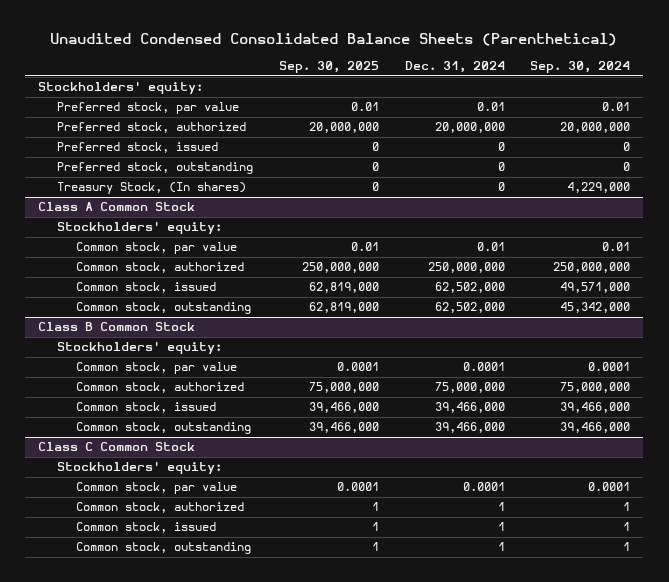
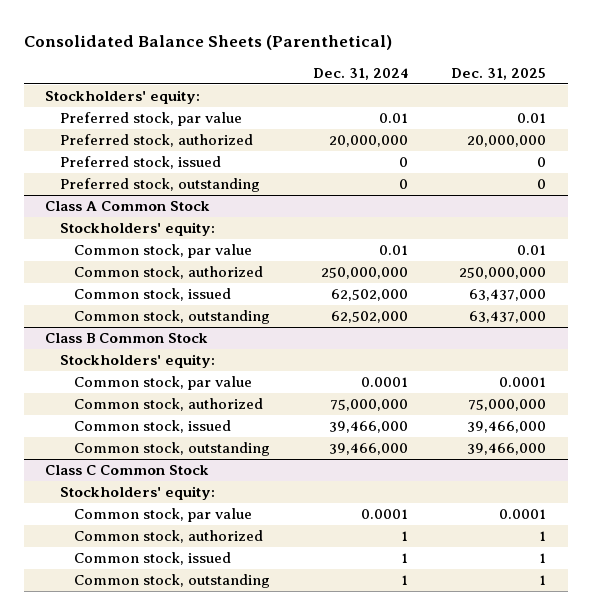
- Unaudited Condensed Consolidated Balance Sheets (Parenthetical)
+ Consolidated Balance Sheets (Parenthetical)
- | Sep. 30, 2025 | Dec. 31, 2024 | Sep. 30, 2024
+ | Dec. 31, 2024 | Dec. 31, 2025
- Treasury Stock, (In shares) | 0 | 0 | 4,229,000

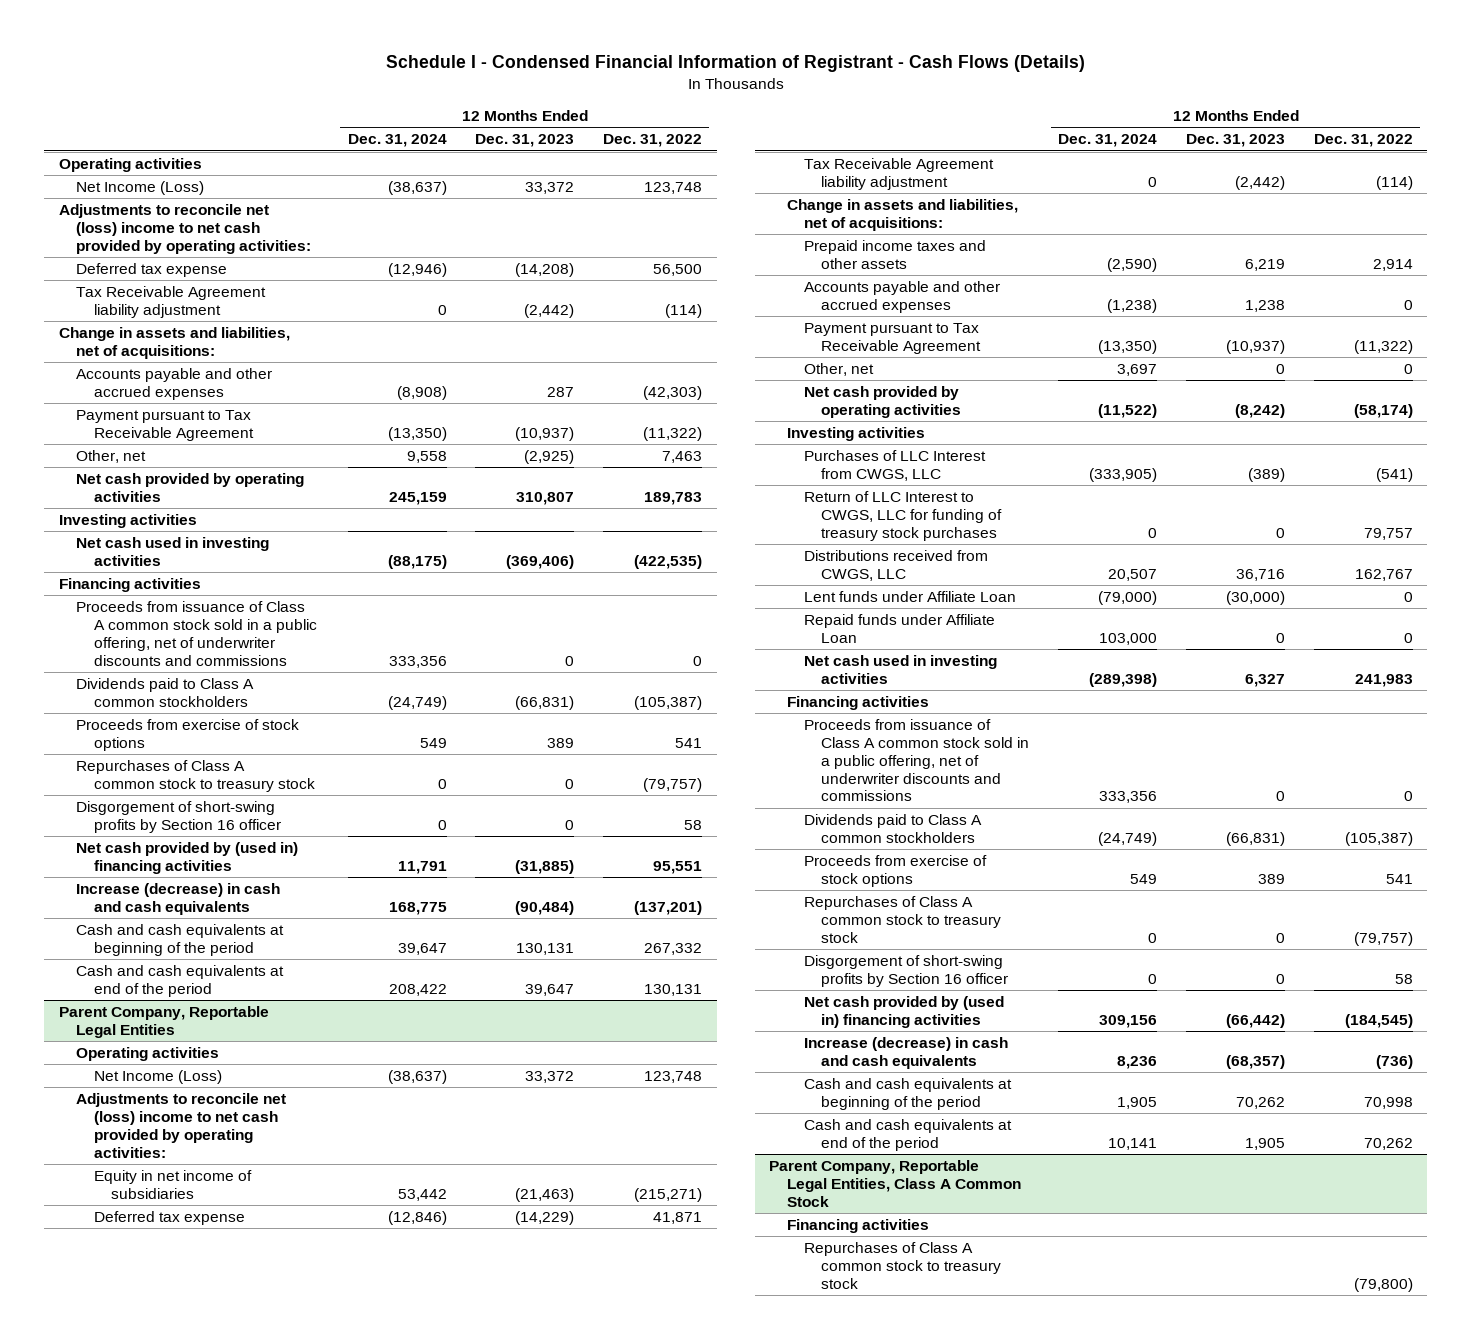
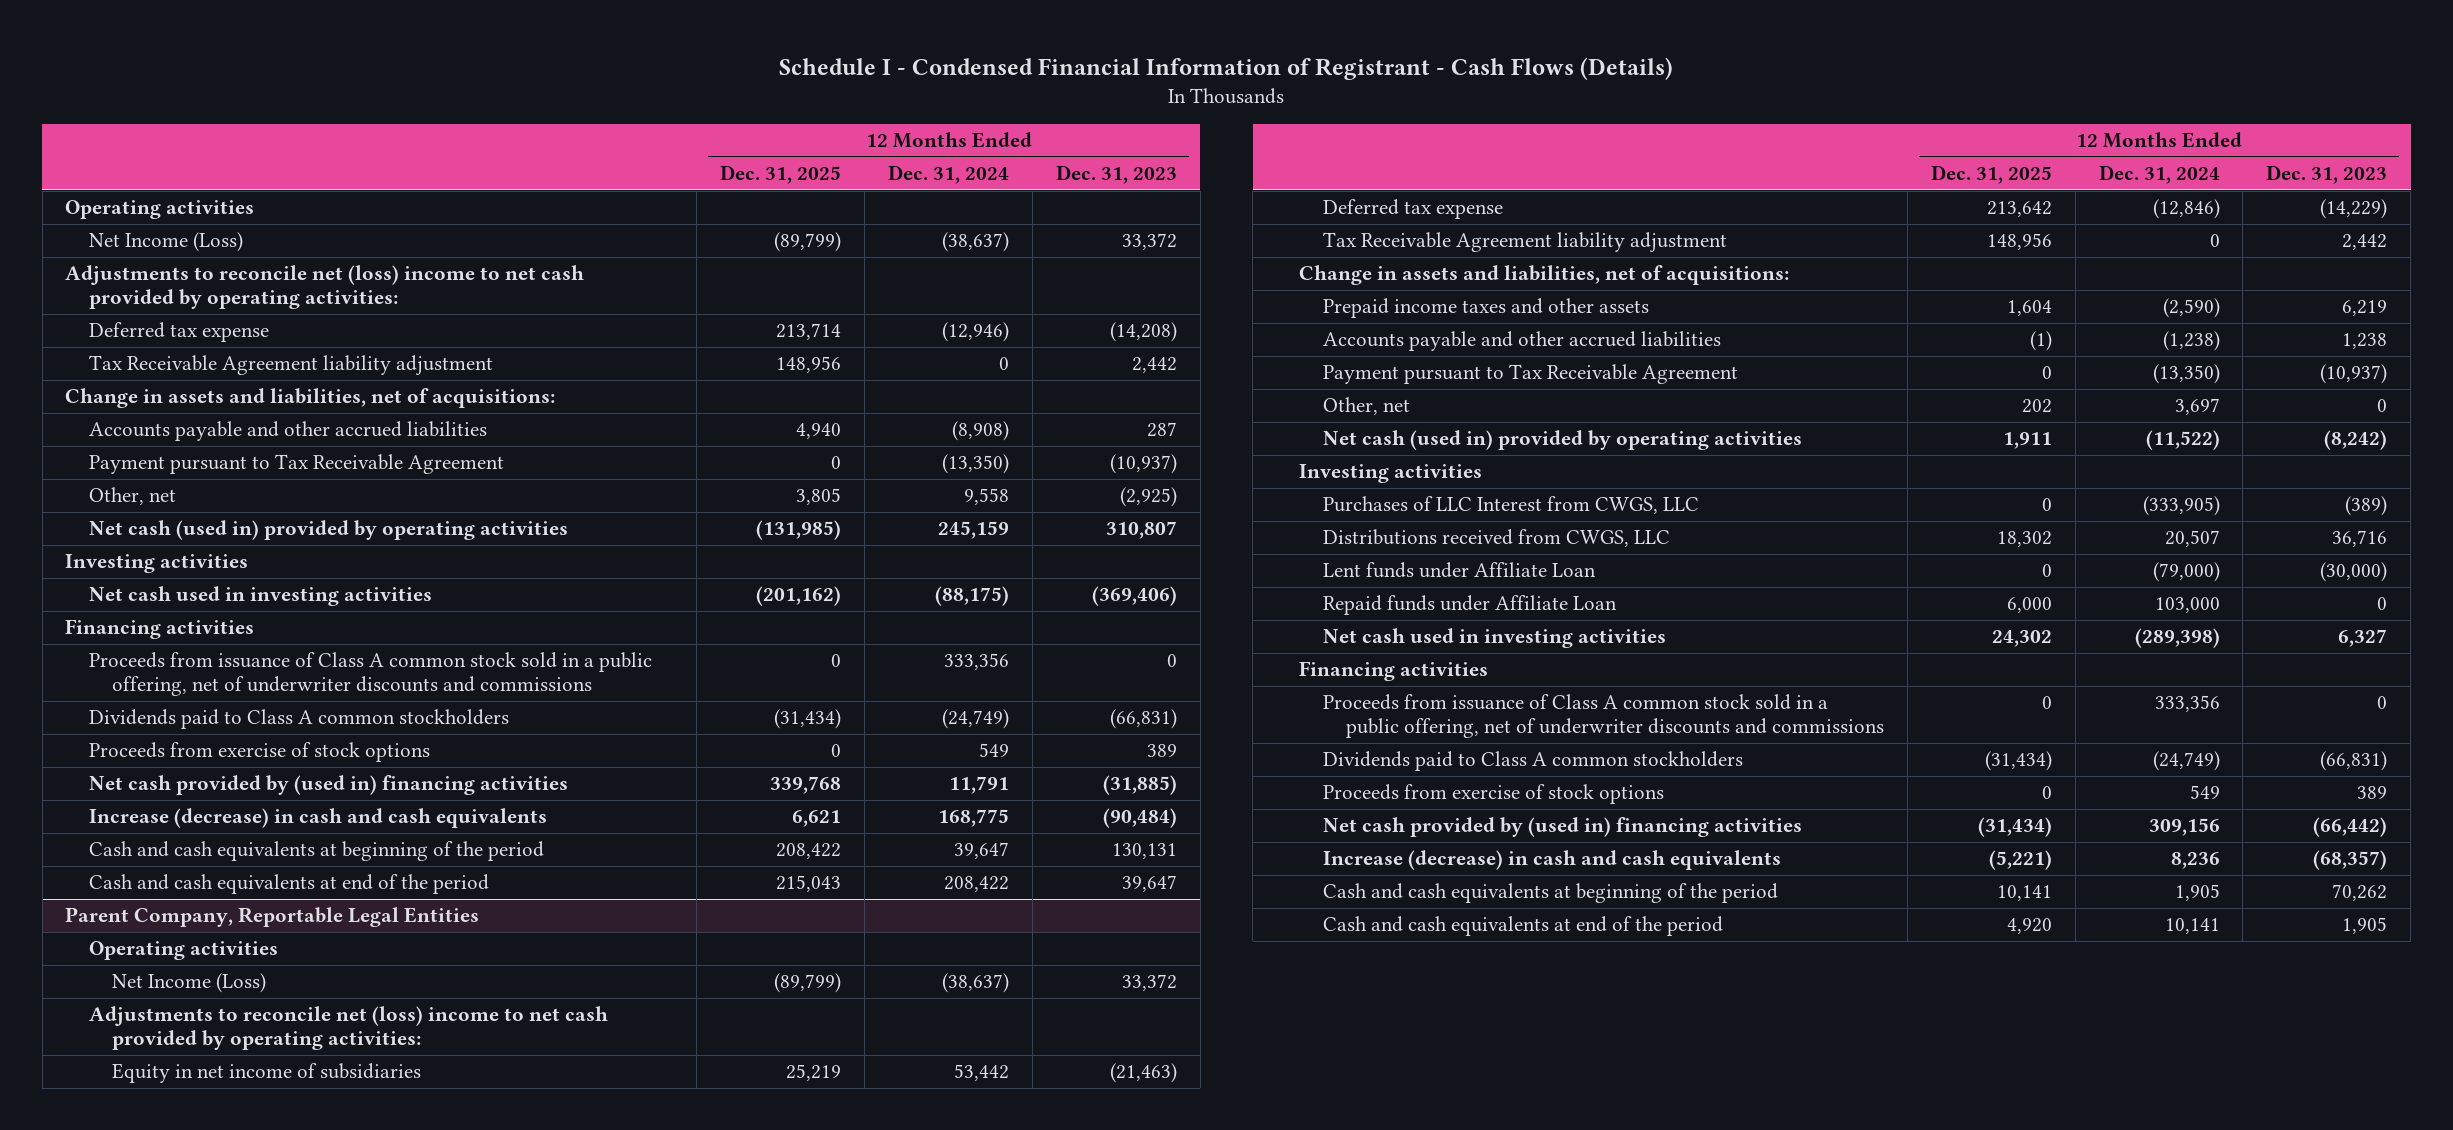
- | 12 Months Ended Dec. 31, 2024 | 12 Months Ended Dec. 31, 2023 | 12 Months Ended Dec. 31, 2022
+ | 12 Months Ended Dec. 31, 2025 | 12 Months Ended Dec. 31, 2024 | 12 Months Ended Dec. 31, 2023
- Tax Receivable Agreement liability adjustment | 0 | (2,442) | (114)
+ Tax Receivable Agreement liability adjustment | 148,956 | 0 | 2,442
- Accounts payable and other accrued expenses | (8,908) | 287 | (42,303)
+ Accounts payable and other accrued liabilities | 4,940 | (8,908) | 287
- Net cash provided by operating activities | 245,159 | 310,807 | 189,783
+ Net cash (used in) provided by operating activities | (131,985) | 245,159 | 310,807
- Repurchases of Class A common stock to treasury stock | 0 | 0 | (79,757)
- Disgorgement of short-swing profits by Section 16 officer | 0 | 0 | 58
@ Parent Company, Reportable Legal Entities
- Tax Receivable Agreement liability adjustment | 0 | (2,442) | (114)
+ Tax Receivable Agreement liability adjustment | 148,956 | 0 | 2,442
- Accounts payable and other accrued expenses | (1,238) | 1,238 | 0
+ Accounts payable and other accrued liabilities | (1) | (1,238) | 1,238
- Net cash provided by operating activities | (11,522) | (8,242) | (58,174)
+ Net cash (used in) provided by operating activities | 1,911 | (11,522) | (8,242)
- Return of LLC Interest to CWGS, LLC for funding of treasury stock purchases | 0 | 0 | 79,757
- Repurchases of Class A common stock to treasury stock | 0 | 0 | (79,757)
- Disgorgement of short-swing profits by Section 16 officer | 0 | 0 | 58
- Parent Company, Reportable Legal Entities, Class A Common Stock
- Financing activities
- Repurchases of Class A common stock to treasury stock | | | (79,800)

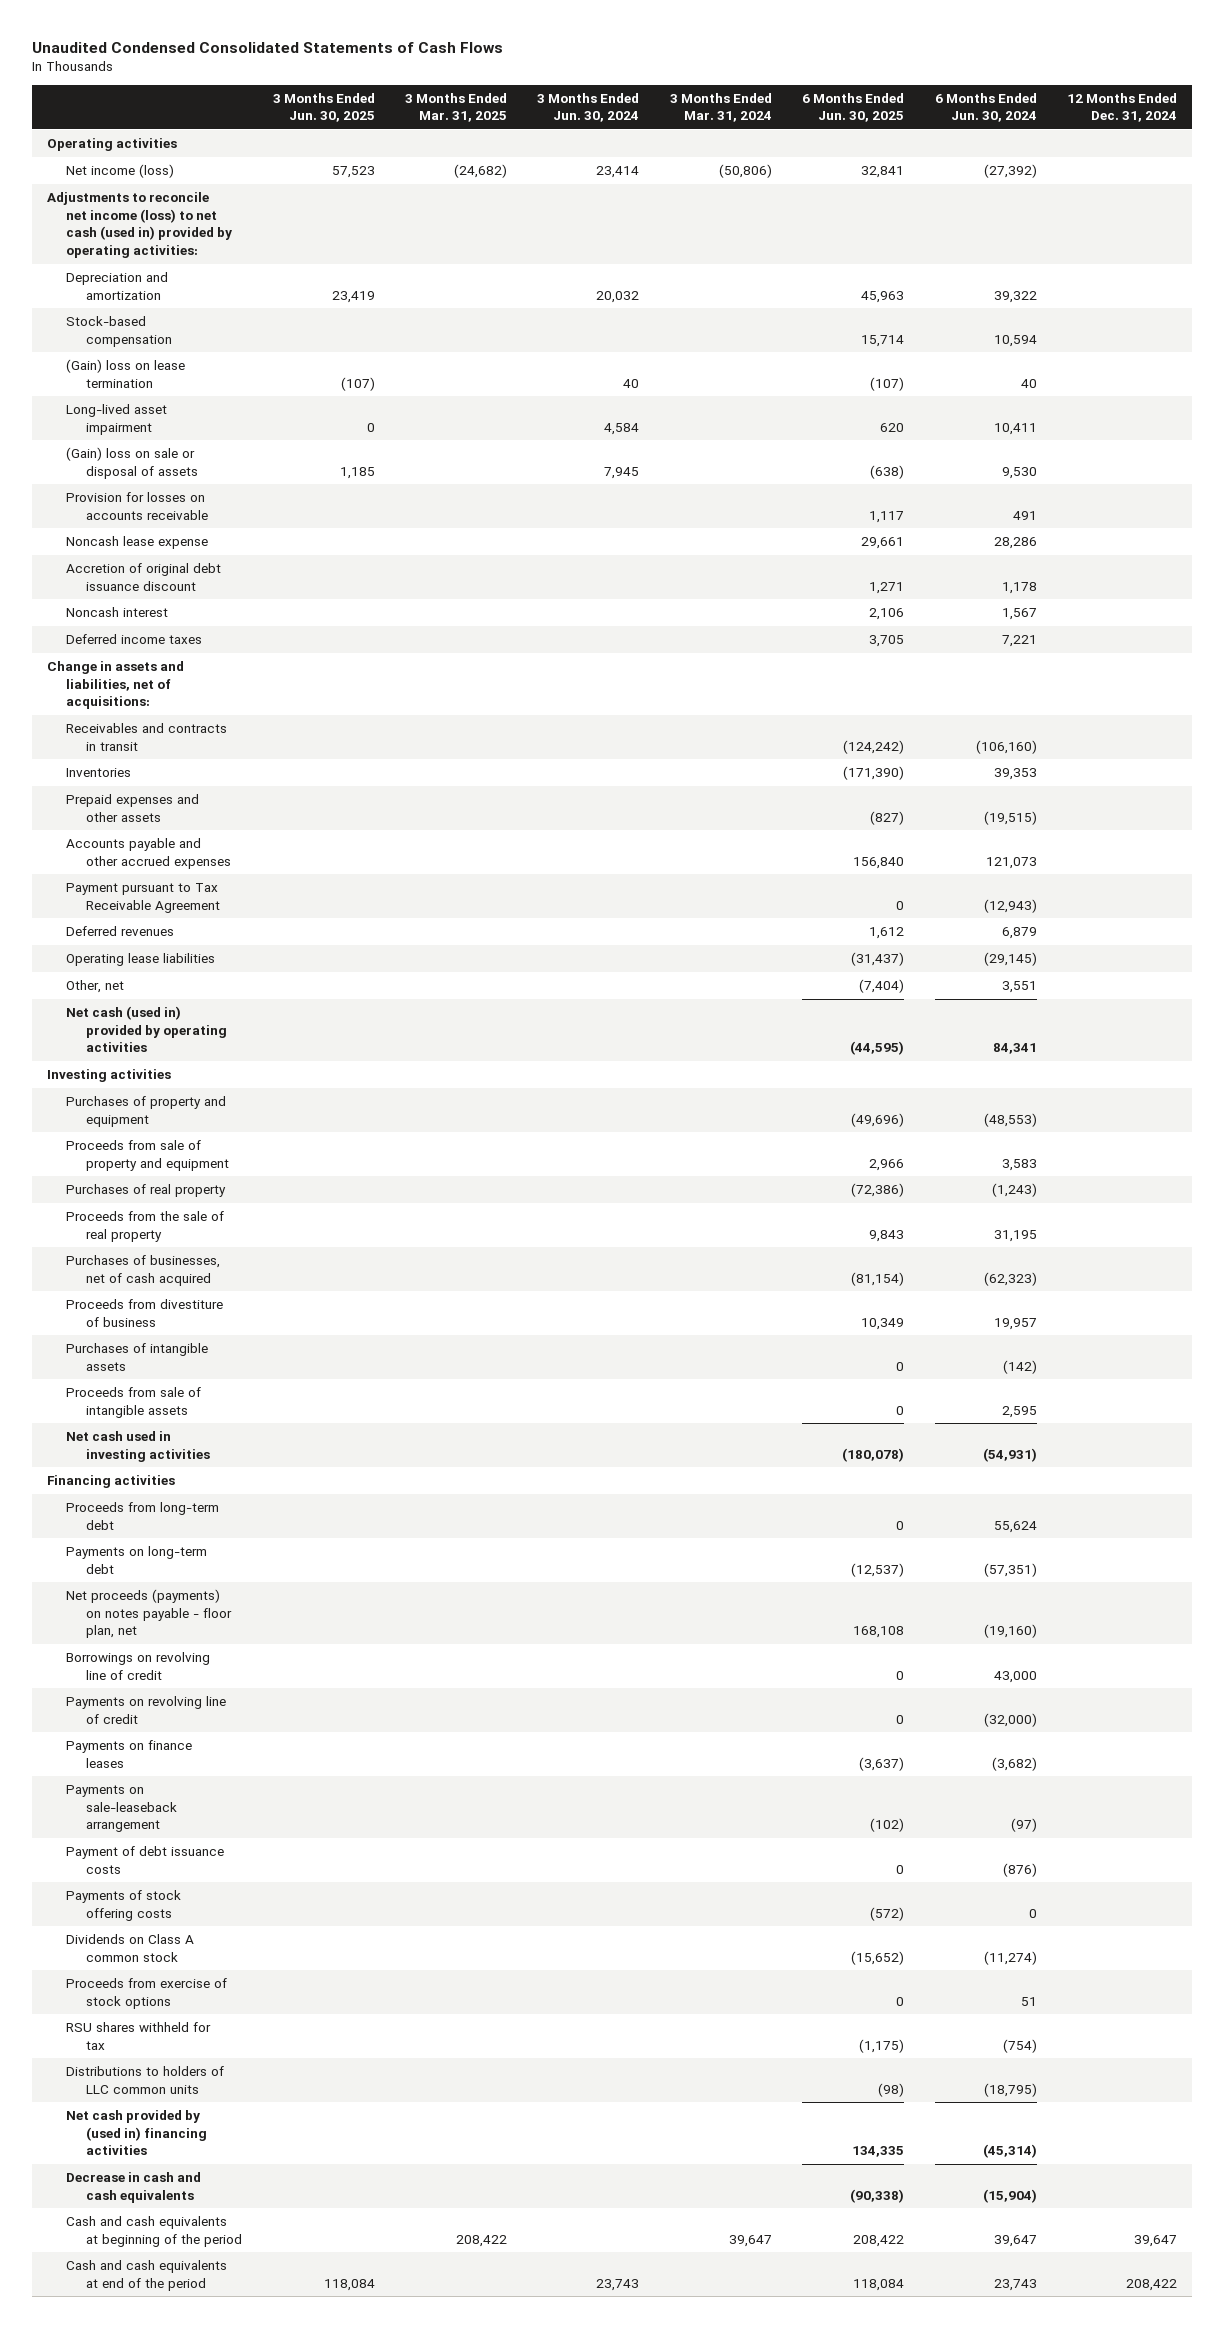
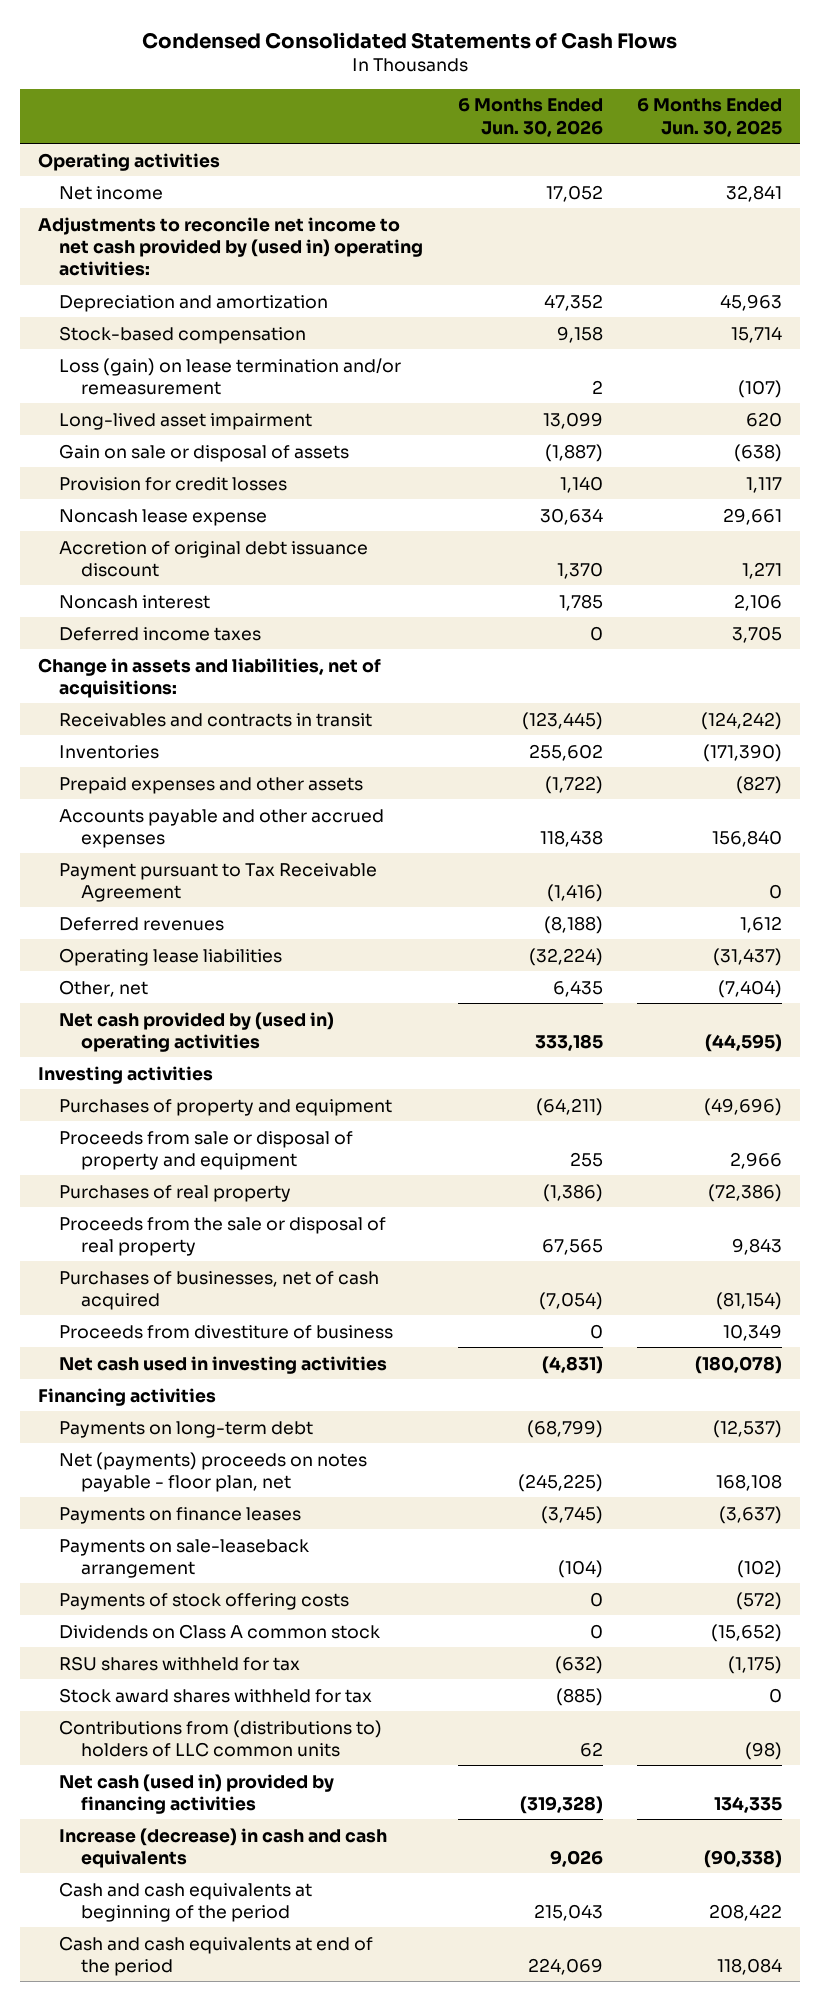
- Unaudited Condensed Consolidated Statements of Cash Flows
+ Condensed Consolidated Statements of Cash Flows
- | 3 Months Ended Jun. 30, 2025 | 3 Months Ended Mar. 31, 2025 | 3 Months Ended Jun. 30, 2024 | 3 Months Ended Mar. 31, 2024 | 6 Months Ended Jun. 30, 2025 | 6 Months Ended Jun. 30, 2024 | 12 Months Ended Dec. 31, 2024
+ | 6 Months Ended Jun. 30, 2026 | 6 Months Ended Jun. 30, 2025
- Net income (loss) | 57,523 | (24,682) | 23,414 | (50,806) | 32,841 | (27,392) |
- Adjustments to reconcile net income (loss) to net cash (used in) provided by operating activities:
+ Net income | 17,052 | 32,841
+ Adjustments to reconcile net income to net cash provided by (used in) operating activities:
- (Gain) loss on lease termination | (107) | | 40 | | (107) | 40 |
+ Loss (gain) on lease termination and/or remeasurement | 2 | (107)
- (Gain) loss on sale or disposal of assets | 1,185 | | 7,945 | | (638) | 9,530 |
- Provision for losses on accounts receivable | | | | | 1,117 | 491 |
+ Gain on sale or disposal of assets | (1,887) | (638)
+ Provision for credit losses | 1,140 | 1,117
- Net cash (used in) provided by operating activities | | | | | (44,595) | 84,341 |
+ Net cash provided by (used in) operating activities | 333,185 | (44,595)
- Proceeds from sale of property and equipment | | | | | 2,966 | 3,583 |
+ Proceeds from sale or disposal of property and equipment | 255 | 2,966
- Proceeds from the sale of real property | | | | | 9,843 | 31,195 |
+ Proceeds from the sale or disposal of real property | 67,565 | 9,843
- Purchases of intangible assets | | | | | 0 | (142) |
- Proceeds from sale of intangible assets | | | | | 0 | 2,595 |
- Proceeds from long-term debt | | | | | 0 | 55,624 |
- Net proceeds (payments) on notes payable - floor plan, net | | | | | 168,108 | (19,160) |
- Borrowings on revolving line of credit | | | | | 0 | 43,000 |
- Payments on revolving line of credit | | | | | 0 | (32,000) |
+ Net (payments) proceeds on notes payable - floor plan, net | (245,225) | 168,108
- Payment of debt issuance costs | | | | | 0 | (876) |
- Proceeds from exercise of stock options | | | | | 0 | 51 |
- Distributions to holders of LLC common units | | | | | (98) | (18,795) |
- Net cash provided by (used in) financing activities | | | | | 134,335 | (45,314) |
- Decrease in cash and cash equivalents | | | | | (90,338) | (15,904) |
+ Stock award shares withheld for tax | (885) | 0
+ Contributions from (distributions to) holders of LLC common units | 62 | (98)
+ Net cash (used in) provided by financing activities | (319,328) | 134,335
+ Increase (decrease) in cash and cash equivalents | 9,026 | (90,338)

